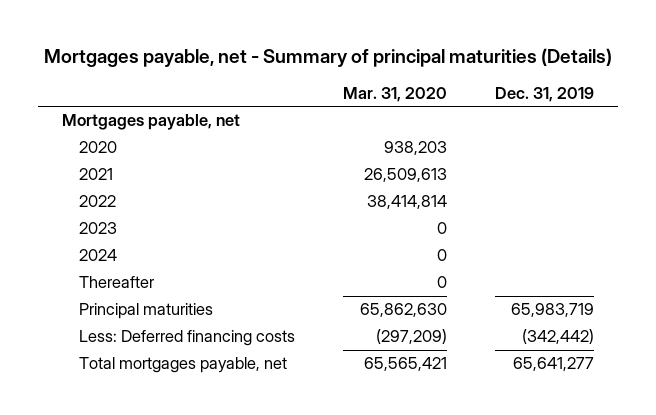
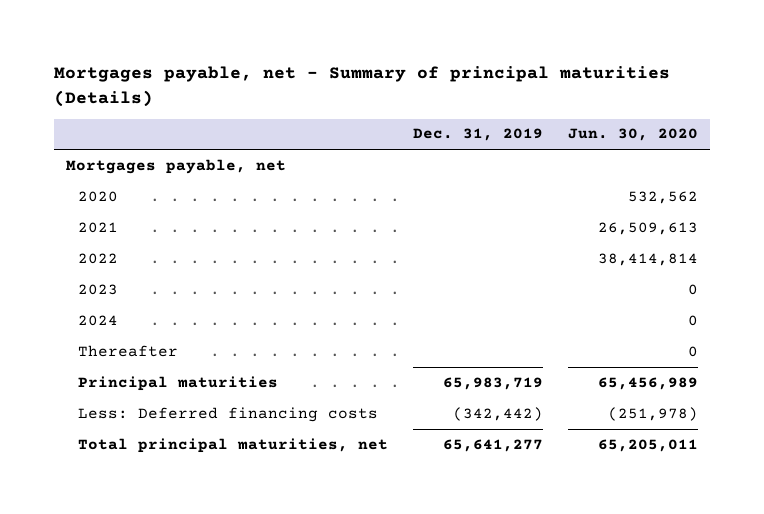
- | Mar. 31, 2020 | Dec. 31, 2019
+ | Dec. 31, 2019 | Jun. 30, 2020
- Total mortgages payable, net | 65,565,421 | 65,641,277
+ Total principal maturities, net | 65,641,277 | 65,205,011

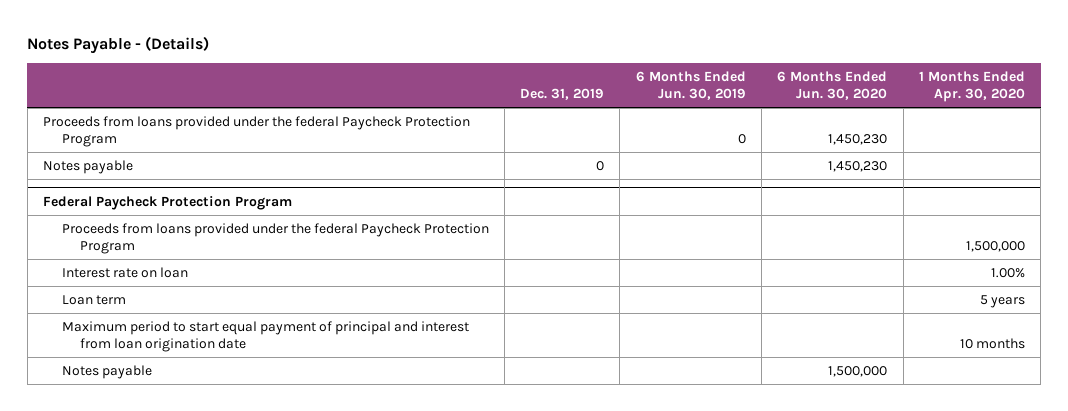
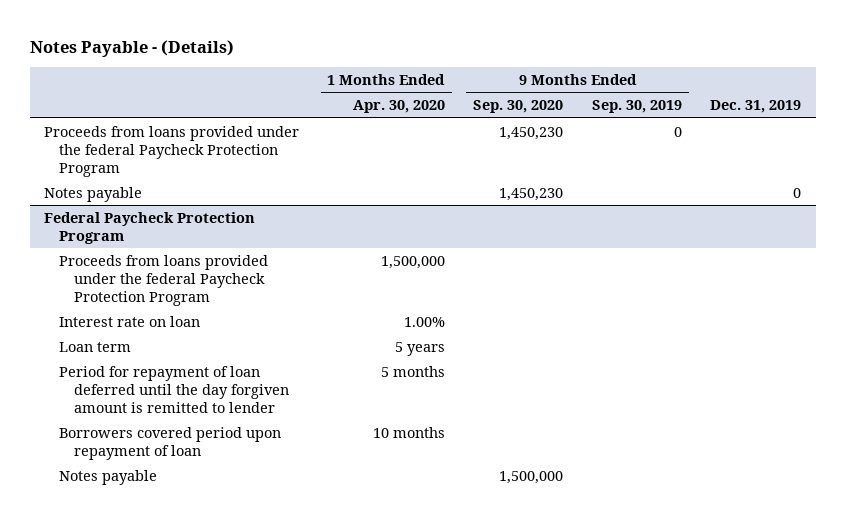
- | Dec. 31, 2019 | 6 Months Ended Jun. 30, 2019 | 6 Months Ended Jun. 30, 2020 | 1 Months Ended Apr. 30, 2020
+ | 1 Months Ended Apr. 30, 2020 | 9 Months Ended Sep. 30, 2020 | 9 Months Ended Sep. 30, 2019 | Dec. 31, 2019
@ Federal Paycheck Protection Program
- Maximum period to start equal payment of principal and interest from loan origination date | | | | 10 months
+ Period for repayment of loan deferred until the day forgiven amount is remitted to lender | 5 months | | |
+ Borrowers covered period upon repayment of loan | 10 months | | |

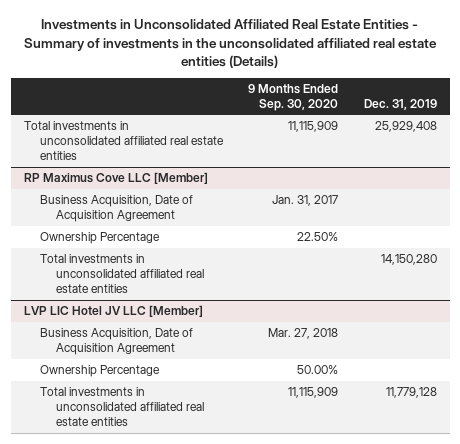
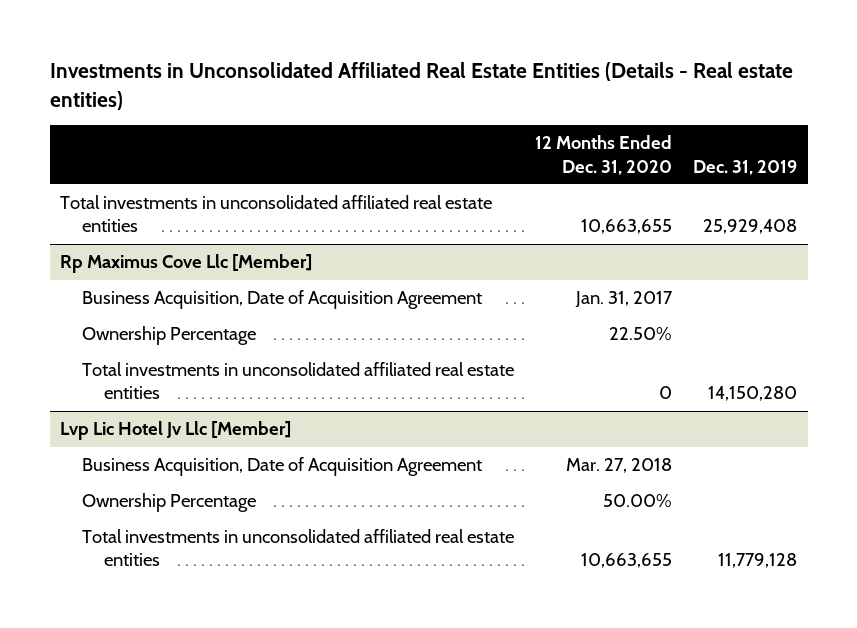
- Investments in Unconsolidated Affiliated Real Estate Entities - Summary of investments in the unconsolidated affiliated real estate entities (Details)
+ Investments in Unconsolidated Affiliated Real Estate Entities (Details - Real estate entities)
- | 9 Months Ended Sep. 30, 2020 | Dec. 31, 2019
+ | 12 Months Ended Dec. 31, 2020 | Dec. 31, 2019
- RP Maximus Cove LLC [Member]
+ Rp Maximus Cove Llc [Member]
- LVP LIC Hotel JV LLC [Member]
+ Lvp Lic Hotel Jv Llc [Member]

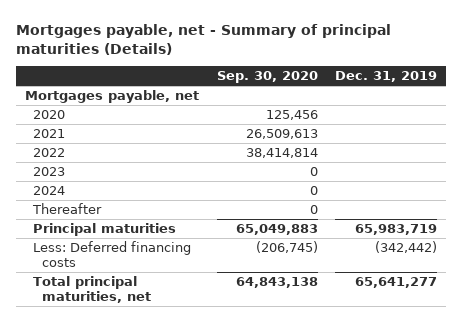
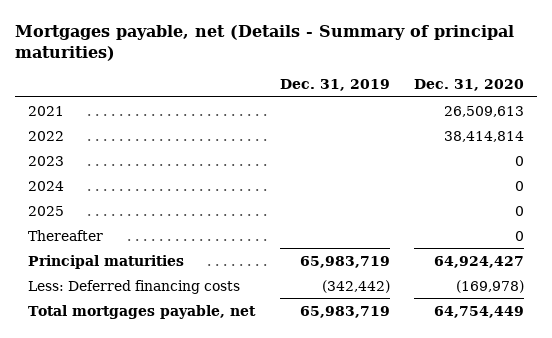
- Mortgages payable, net - Summary of principal maturities (Details)
+ Mortgages payable, net (Details - Summary of principal maturities)
- | Sep. 30, 2020 | Dec. 31, 2019
+ | Dec. 31, 2019 | Dec. 31, 2020
- Mortgages payable, net
- 2020 | 125,456 |
+ 2025 | | 0
- Total principal maturities, net | 64,843,138 | 65,641,277
+ Total mortgages payable, net | 65,983,719 | 64,754,449

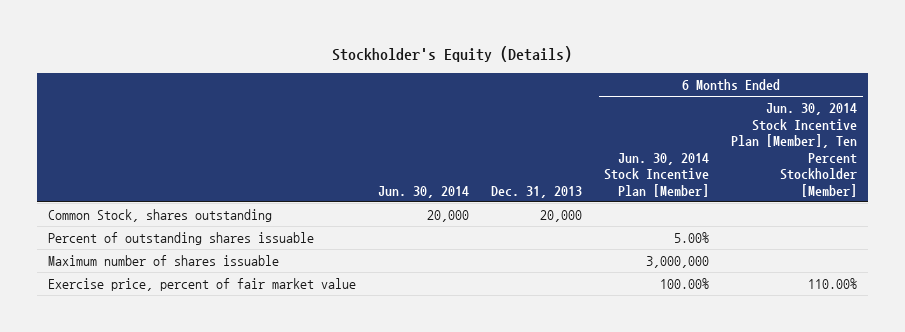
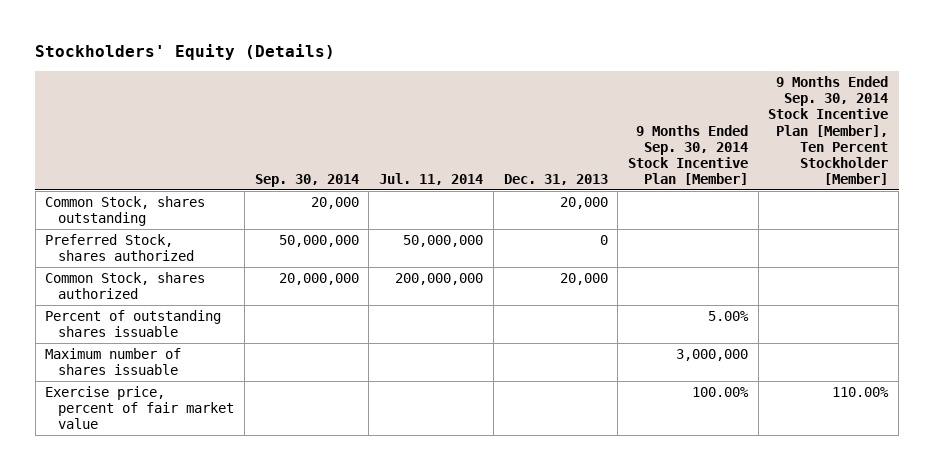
- Stockholder's Equity (Details)
+ Stockholders' Equity (Details)
- | Jun. 30, 2014 | Dec. 31, 2013 | 6 Months Ended Jun. 30, 2014 Stock Incentive Plan [Member] | 6 Months Ended Jun. 30, 2014 Stock Incentive Plan [Member], Ten Percent Stockholder [Member]
+ | Sep. 30, 2014 | Jul. 11, 2014 | Dec. 31, 2013 | 9 Months Ended Sep. 30, 2014 Stock Incentive Plan [Member] | 9 Months Ended Sep. 30, 2014 Stock Incentive Plan [Member], Ten Percent Stockholder [Member]
+ Preferred Stock, shares authorized | 50,000,000 | 50,000,000 | 0 | |
+ Common Stock, shares authorized | 20,000,000 | 200,000,000 | 20,000 | |

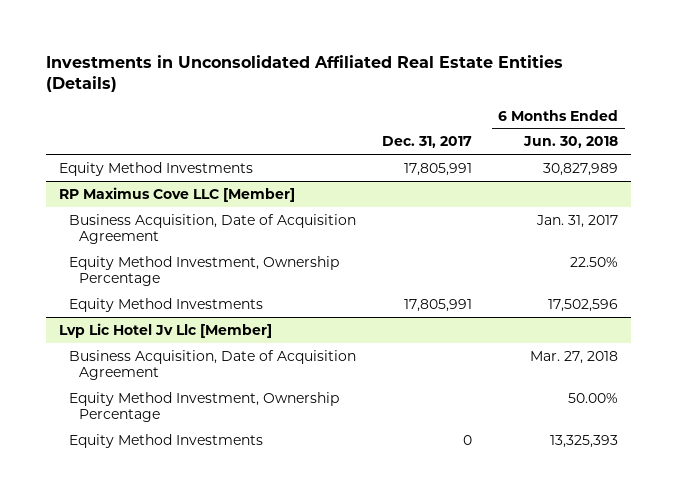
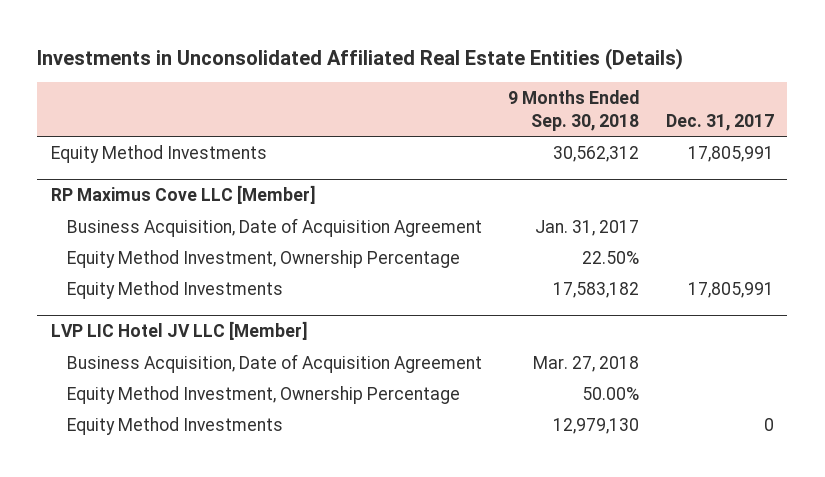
- | Dec. 31, 2017 | 6 Months Ended Jun. 30, 2018
+ | 9 Months Ended Sep. 30, 2018 | Dec. 31, 2017
- Lvp Lic Hotel Jv Llc [Member]
+ LVP LIC Hotel JV LLC [Member]

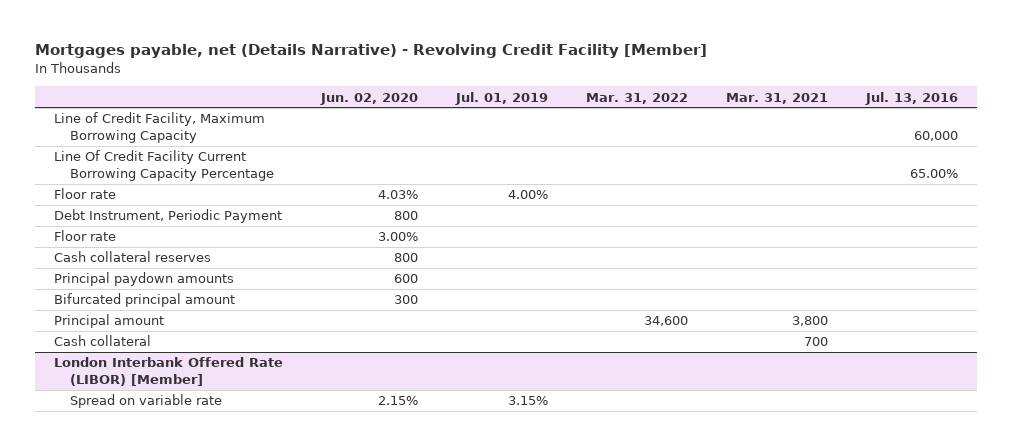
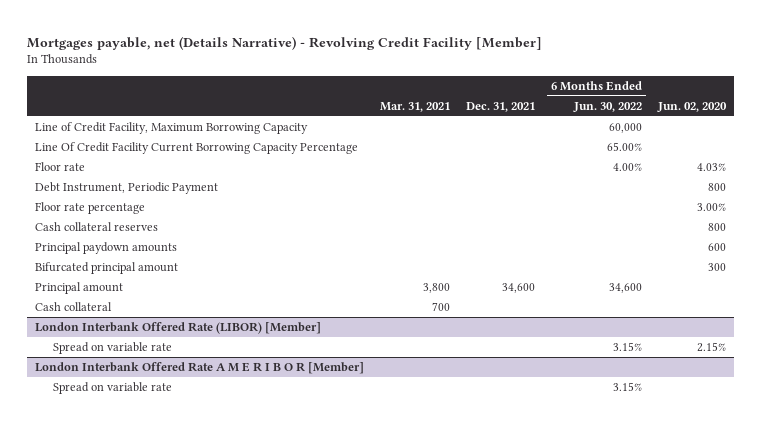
- | Jun. 02, 2020 | Jul. 01, 2019 | Mar. 31, 2022 | Mar. 31, 2021 | Jul. 13, 2016
+ | Mar. 31, 2021 | Dec. 31, 2021 | 6 Months Ended Jun. 30, 2022 | Jun. 02, 2020
- Floor rate | 3.00% | | | |
+ Floor rate percentage | | | | 3.00%
+ London Interbank Offered Rate A M E R I B O R [Member]
+ Spread on variable rate | | | 3.15% |

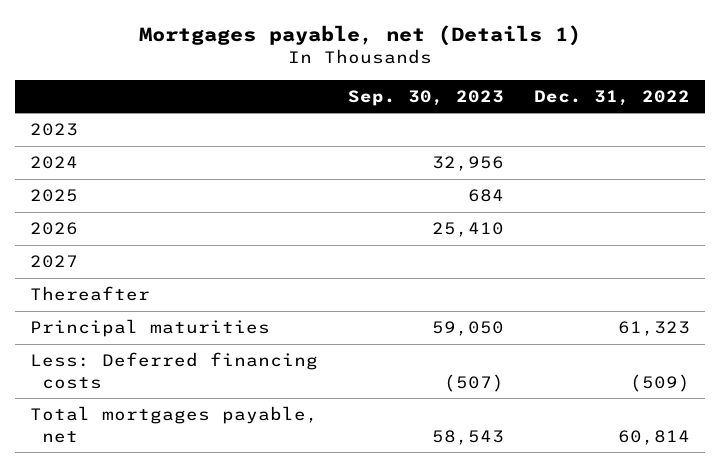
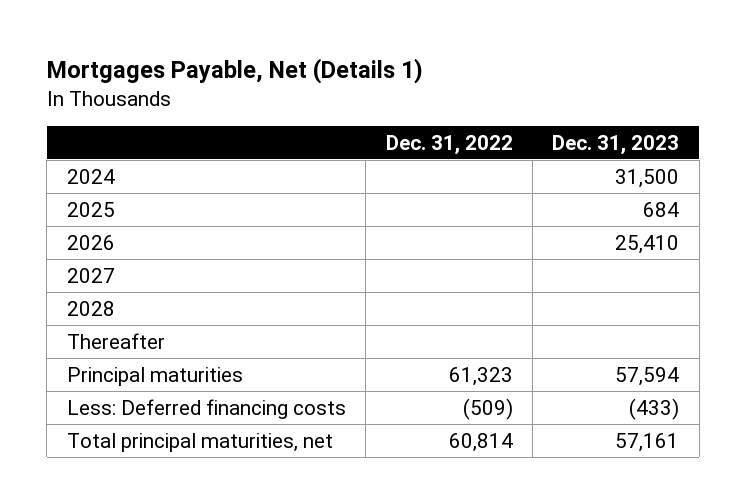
- Mortgages payable, net (Details 1)
+ Mortgages Payable, Net (Details 1)
- | Sep. 30, 2023 | Dec. 31, 2022
+ | Dec. 31, 2022 | Dec. 31, 2023
- 2023
+ 2028
- Total mortgages payable, net | 58,543 | 60,814
+ Total principal maturities, net | 60,814 | 57,161

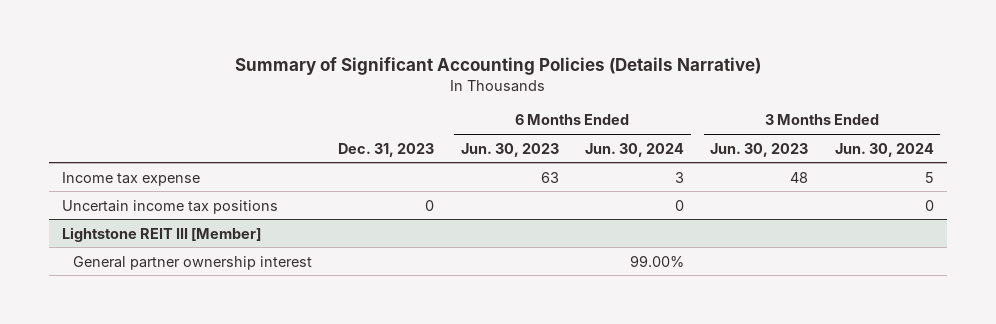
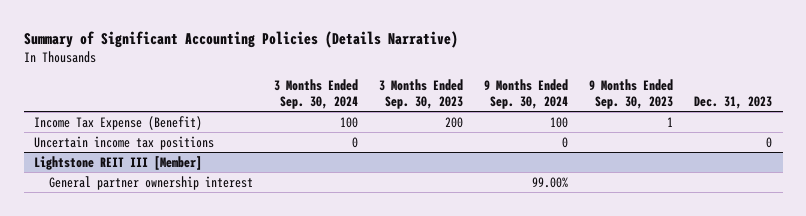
- | Dec. 31, 2023 | 6 Months Ended Jun. 30, 2023 | 6 Months Ended Jun. 30, 2024 | 3 Months Ended Jun. 30, 2023 | 3 Months Ended Jun. 30, 2024
+ | 3 Months Ended Sep. 30, 2024 | 3 Months Ended Sep. 30, 2023 | 9 Months Ended Sep. 30, 2024 | 9 Months Ended Sep. 30, 2023 | Dec. 31, 2023
- Income tax expense | | 63 | 3 | 48 | 5
+ Income Tax Expense (Benefit) | 100 | 200 | 100 | 1 |

